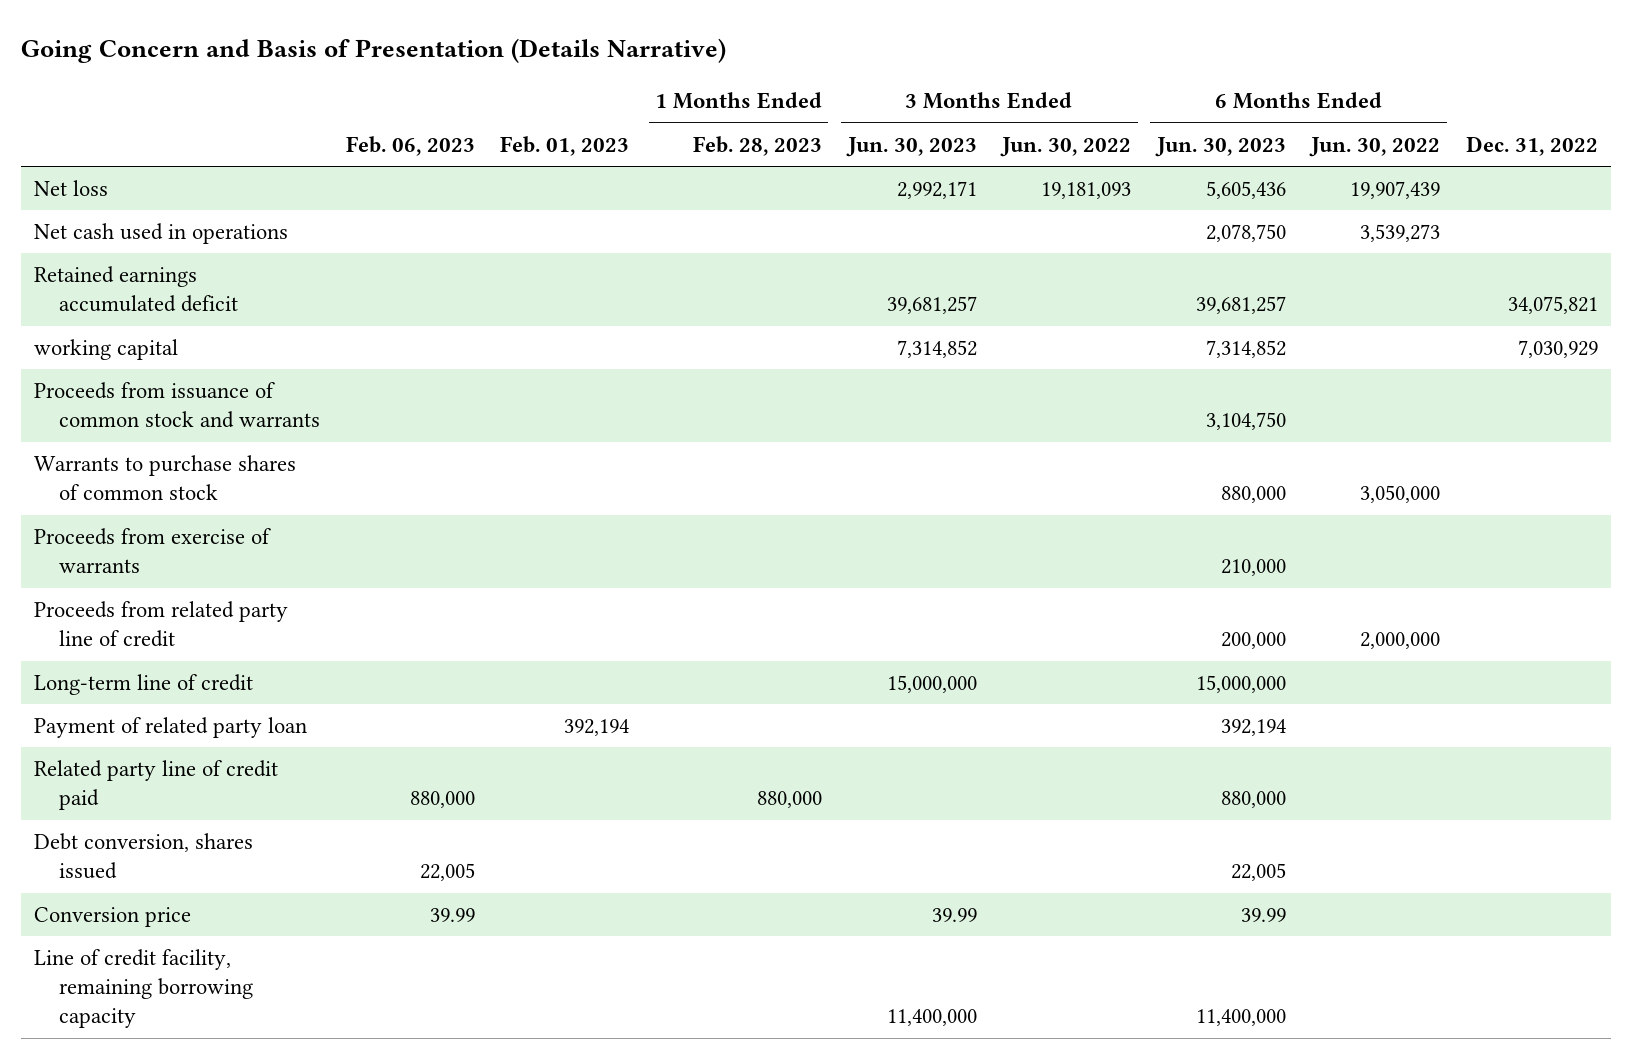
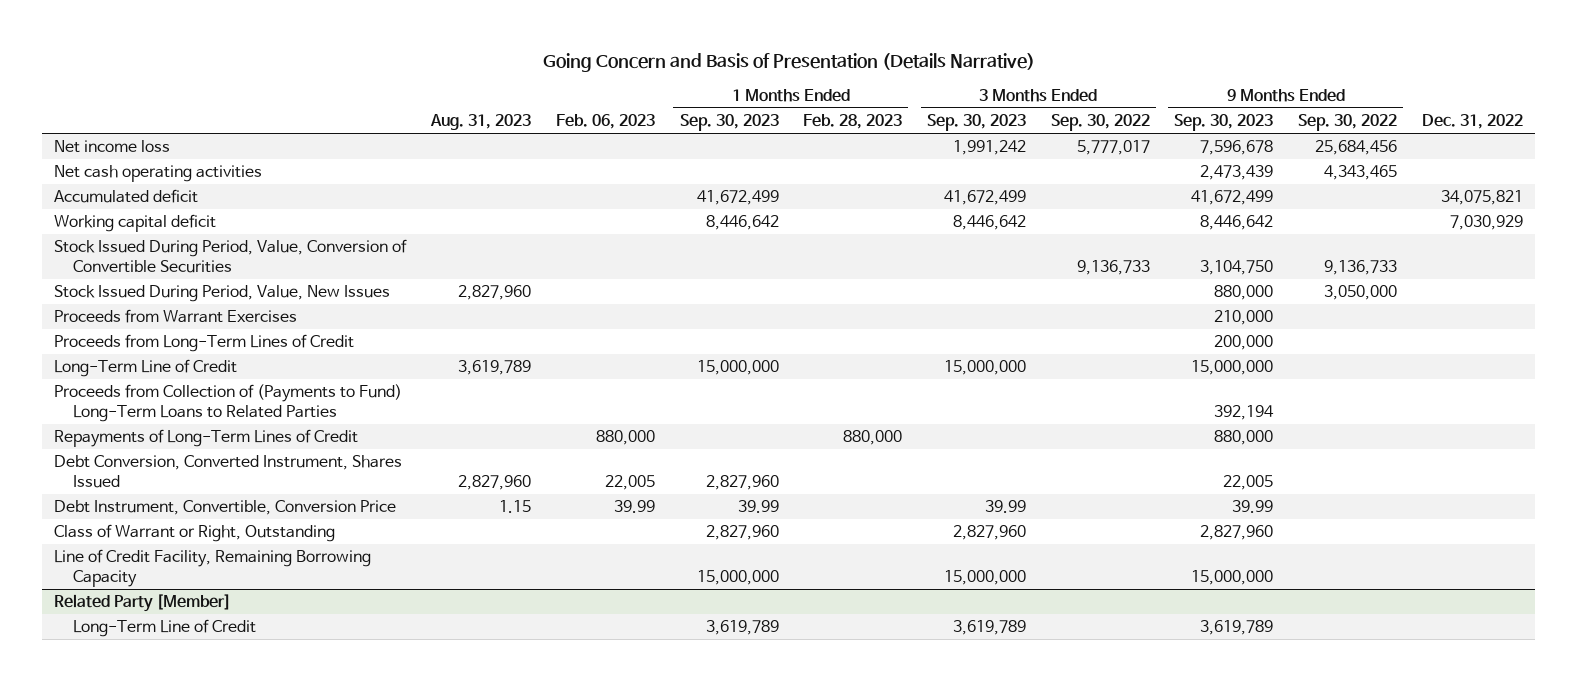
- | Feb. 06, 2023 | Feb. 01, 2023 | 1 Months Ended Feb. 28, 2023 | 3 Months Ended Jun. 30, 2023 | 3 Months Ended Jun. 30, 2022 | 6 Months Ended Jun. 30, 2023 | 6 Months Ended Jun. 30, 2022 | Dec. 31, 2022
+ | Aug. 31, 2023 | Feb. 06, 2023 | 1 Months Ended Sep. 30, 2023 | 1 Months Ended Feb. 28, 2023 | 3 Months Ended Sep. 30, 2023 | 3 Months Ended Sep. 30, 2022 | 9 Months Ended Sep. 30, 2023 | 9 Months Ended Sep. 30, 2022 | Dec. 31, 2022
- Net loss | | | | 2,992,171 | 19,181,093 | 5,605,436 | 19,907,439 |
- Net cash used in operations | | | | | | 2,078,750 | 3,539,273 |
- Retained earnings accumulated deficit | | | | 39,681,257 | | 39,681,257 | | 34,075,821
- working capital | | | | 7,314,852 | | 7,314,852 | | 7,030,929
- Proceeds from issuance of common stock and warrants | | | | | | 3,104,750 | |
- Warrants to purchase shares of common stock | | | | | | 880,000 | 3,050,000 |
- Proceeds from exercise of warrants | | | | | | 210,000 | |
- Proceeds from related party line of credit | | | | | | 200,000 | 2,000,000 |
- Long-term line of credit | | | | 15,000,000 | | 15,000,000 | |
- Payment of related party loan | | 392,194 | | | | 392,194 | |
- Related party line of credit paid | 880,000 | | 880,000 | | | 880,000 | |
- Debt conversion, shares issued | 22,005 | | | | | 22,005 | |
- Conversion price | 39.99 | | | 39.99 | | 39.99 | |
- Line of credit facility, remaining borrowing capacity | | | | 11,400,000 | | 11,400,000 | |
+ Net income loss | | | | | 1,991,242 | 5,777,017 | 7,596,678 | 25,684,456 |
+ Net cash operating activities | | | | | | | 2,473,439 | 4,343,465 |
+ Accumulated deficit | | | 41,672,499 | | 41,672,499 | | 41,672,499 | | 34,075,821
+ Working capital deficit | | | 8,446,642 | | 8,446,642 | | 8,446,642 | | 7,030,929
+ Stock Issued During Period, Value, Conversion of Convertible Securities | | | | | | 9,136,733 | 3,104,750 | 9,136,733 |
+ Stock Issued During Period, Value, New Issues | 2,827,960 | | | | | | 880,000 | 3,050,000 |
+ Proceeds from Warrant Exercises | | | | | | | 210,000 | |
+ Proceeds from Long-Term Lines of Credit | | | | | | | 200,000 | |
+ Long-Term Line of Credit | 3,619,789 | | 15,000,000 | | 15,000,000 | | 15,000,000 | |
+ Proceeds from Collection of (Payments to Fund) Long-Term Loans to Related Parties | | | | | | | 392,194 | |
+ Repayments of Long-Term Lines of Credit | | 880,000 | | 880,000 | | | 880,000 | |
+ Debt Conversion, Converted Instrument, Shares Issued | 2,827,960 | 22,005 | 2,827,960 | | | | 22,005 | |
+ Debt Instrument, Convertible, Conversion Price | 1.15 | 39.99 | 39.99 | | 39.99 | | 39.99 | |
+ Class of Warrant or Right, Outstanding | | | 2,827,960 | | 2,827,960 | | 2,827,960 | |
+ Line of Credit Facility, Remaining Borrowing Capacity | | | 15,000,000 | | 15,000,000 | | 15,000,000 | |
+ Related Party [Member]
+ Long-Term Line of Credit | | | 3,619,789 | | 3,619,789 | | 3,619,789 | |

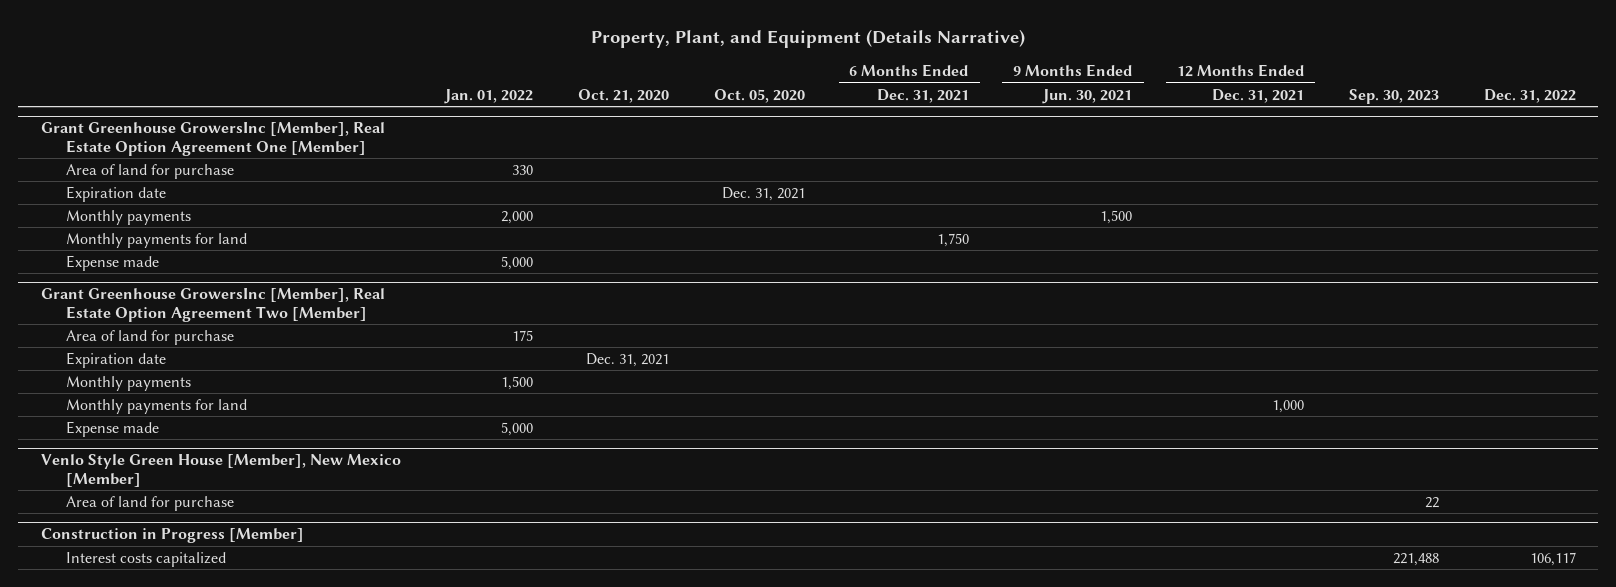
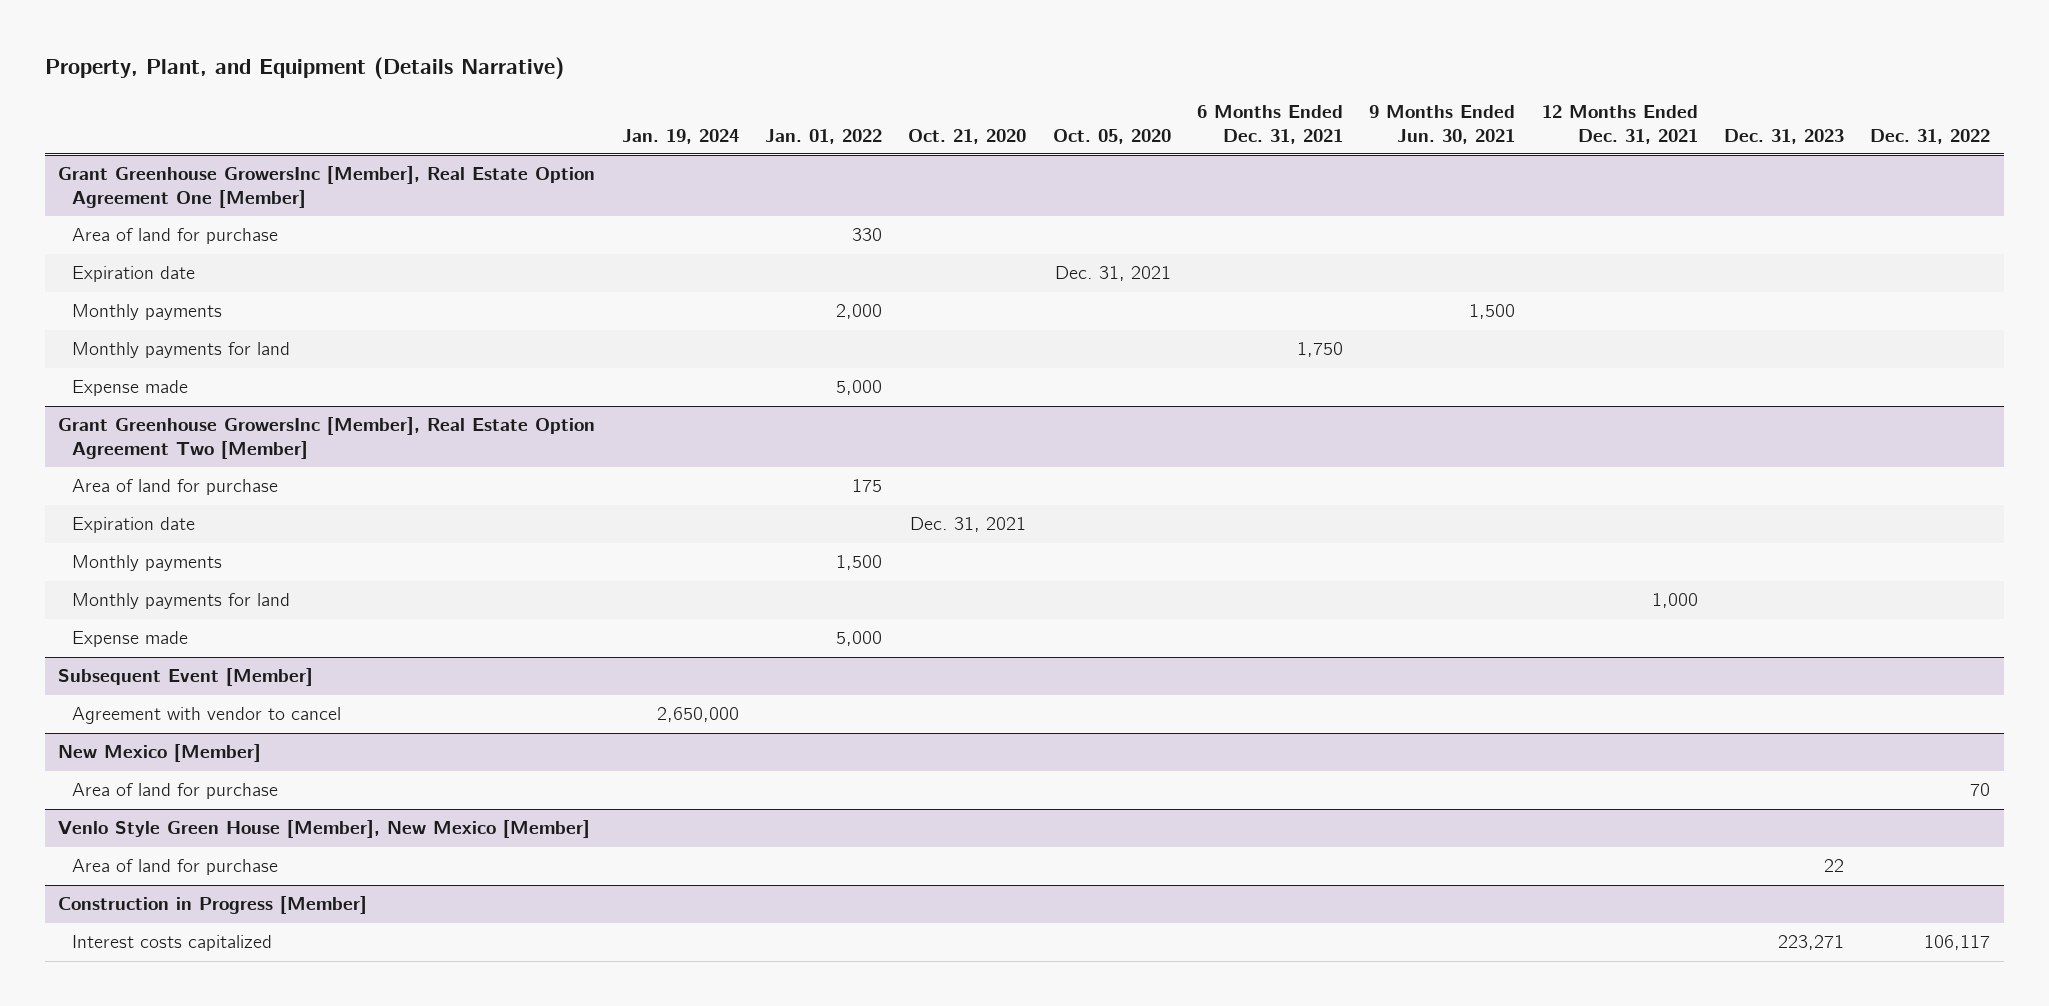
- | Jan. 01, 2022 | Oct. 21, 2020 | Oct. 05, 2020 | 6 Months Ended Dec. 31, 2021 | 9 Months Ended Jun. 30, 2021 | 12 Months Ended Dec. 31, 2021 | Sep. 30, 2023 | Dec. 31, 2022
+ | Jan. 19, 2024 | Jan. 01, 2022 | Oct. 21, 2020 | Oct. 05, 2020 | 6 Months Ended Dec. 31, 2021 | 9 Months Ended Jun. 30, 2021 | 12 Months Ended Dec. 31, 2021 | Dec. 31, 2023 | Dec. 31, 2022
+ Subsequent Event [Member]
+ Agreement with vendor to cancel | 2,650,000 | | | | | | | |
+ New Mexico [Member]
+ Area of land for purchase | | | | | | | | | 70

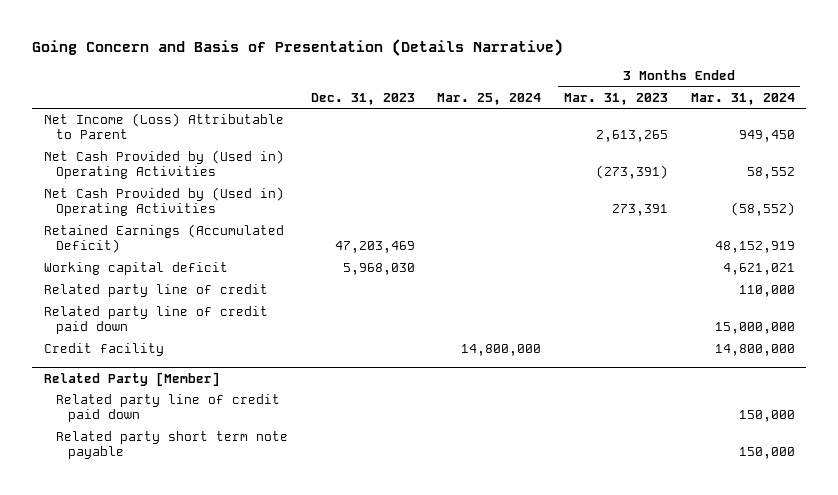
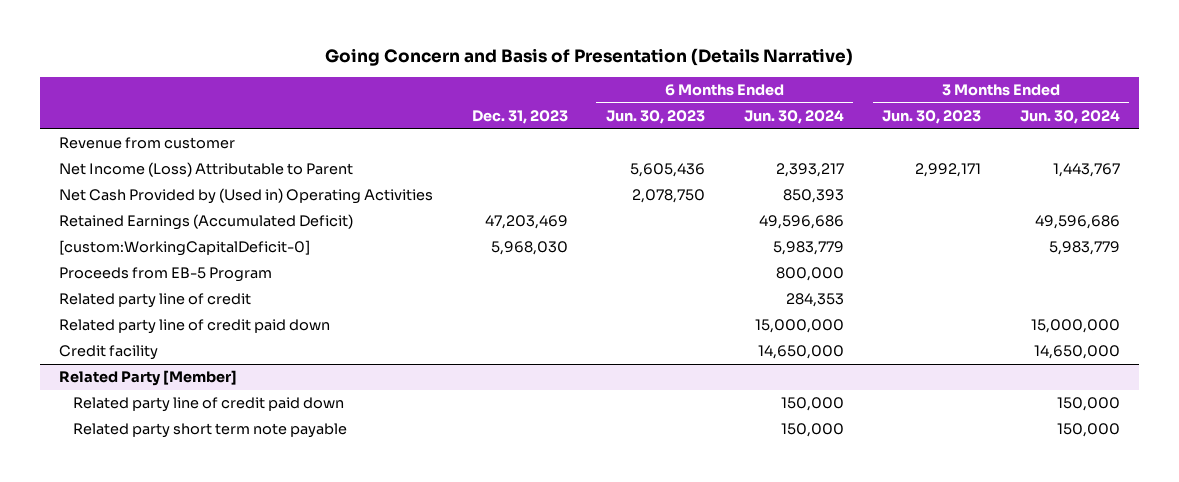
- | Dec. 31, 2023 | Mar. 25, 2024 | 3 Months Ended Mar. 31, 2023 | 3 Months Ended Mar. 31, 2024
+ | Dec. 31, 2023 | 6 Months Ended Jun. 30, 2023 | 6 Months Ended Jun. 30, 2024 | 3 Months Ended Jun. 30, 2023 | 3 Months Ended Jun. 30, 2024
+ Revenue from customer
- Net Cash Provided by (Used in) Operating Activities | | | 273,391 | (58,552)
- Working capital deficit | 5,968,030 | | | 4,621,021
+ [custom:WorkingCapitalDeficit-0] | 5,968,030 | | 5,983,779 | | 5,983,779
+ Proceeds from EB-5 Program | | | 800,000 | |

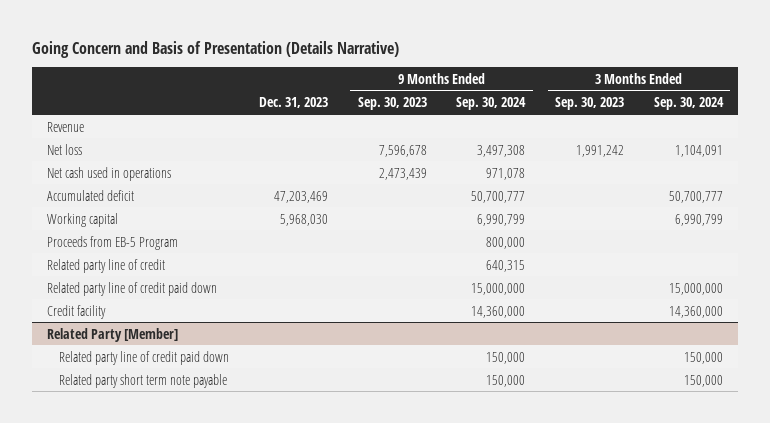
- | Dec. 31, 2023 | 6 Months Ended Jun. 30, 2023 | 6 Months Ended Jun. 30, 2024 | 3 Months Ended Jun. 30, 2023 | 3 Months Ended Jun. 30, 2024
+ | Dec. 31, 2023 | 9 Months Ended Sep. 30, 2023 | 9 Months Ended Sep. 30, 2024 | 3 Months Ended Sep. 30, 2023 | 3 Months Ended Sep. 30, 2024
- Revenue from customer
- Net Income (Loss) Attributable to Parent | | 5,605,436 | 2,393,217 | 2,992,171 | 1,443,767
- Net Cash Provided by (Used in) Operating Activities | | 2,078,750 | 850,393 | |
- Retained Earnings (Accumulated Deficit) | 47,203,469 | | 49,596,686 | | 49,596,686
- [custom:WorkingCapitalDeficit-0] | 5,968,030 | | 5,983,779 | | 5,983,779
+ Revenue
+ Net loss | | 7,596,678 | 3,497,308 | 1,991,242 | 1,104,091
+ Net cash used in operations | | 2,473,439 | 971,078 | |
+ Accumulated deficit | 47,203,469 | | 50,700,777 | | 50,700,777
+ Working capital | 5,968,030 | | 6,990,799 | | 6,990,799

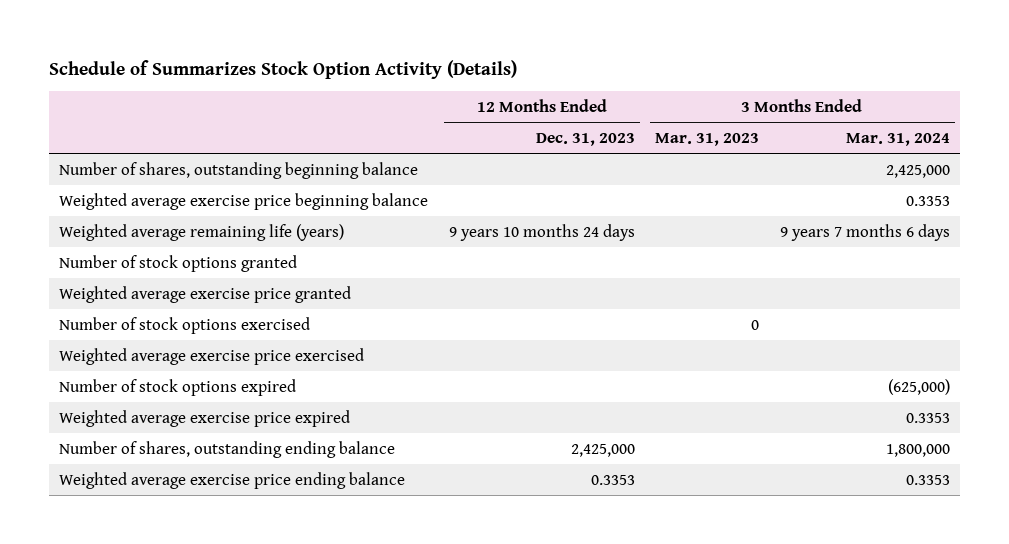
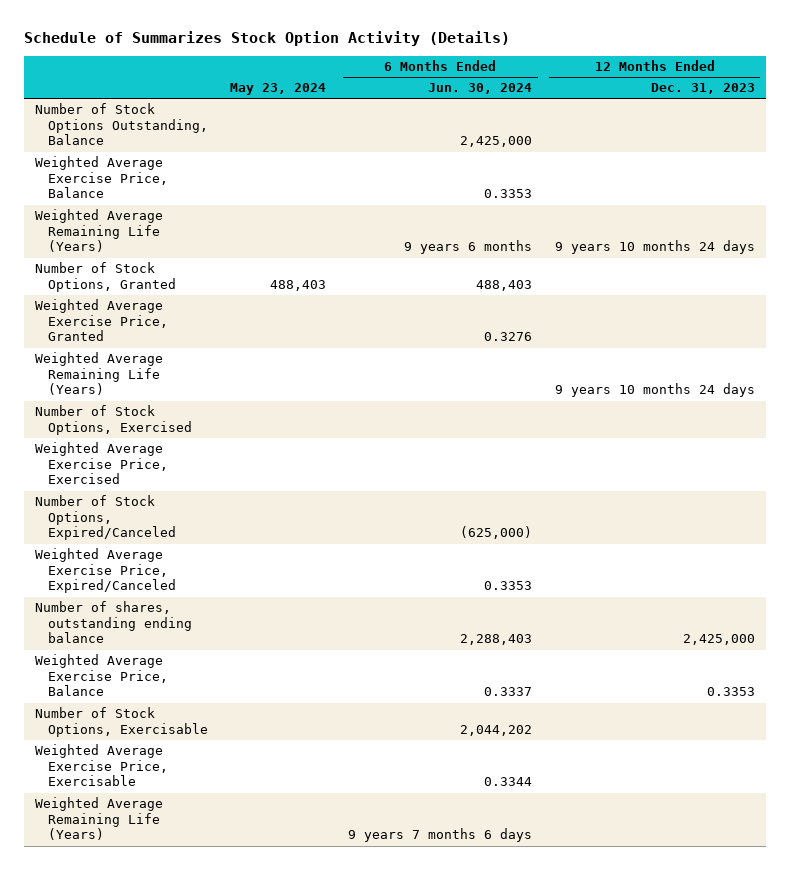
- | 12 Months Ended Dec. 31, 2023 | 3 Months Ended Mar. 31, 2023 | 3 Months Ended Mar. 31, 2024
+ | May 23, 2024 | 6 Months Ended Jun. 30, 2024 | 12 Months Ended Dec. 31, 2023
- Number of shares, outstanding beginning balance | | | 2,425,000
- Weighted average exercise price beginning balance | | | 0.3353
- Weighted average remaining life (years) | 9 years 10 months 24 days | | 9 years 7 months 6 days
- Number of stock options granted
- Weighted average exercise price granted
- Number of stock options exercised | | 0 |
- Weighted average exercise price exercised
- Number of stock options expired | | | (625,000)
- Weighted average exercise price expired | | | 0.3353
+ Number of Stock Options Outstanding, Balance | | 2,425,000 |
+ Weighted Average Exercise Price, Balance | | 0.3353 |
+ Weighted Average Remaining Life (Years) | | 9 years 6 months | 9 years 10 months 24 days
+ Number of Stock Options, Granted | 488,403 | 488,403 |
+ Weighted Average Exercise Price, Granted | | 0.3276 |
+ Weighted Average Remaining Life (Years) | | | 9 years 10 months 24 days
+ Number of Stock Options, Exercised
+ Weighted Average Exercise Price, Exercised
+ Number of Stock Options, Expired/Canceled | | (625,000) |
+ Weighted Average Exercise Price, Expired/Canceled | | 0.3353 |
- Weighted average exercise price ending balance | 0.3353 | | 0.3353
+ Weighted Average Exercise Price, Balance | | 0.3337 | 0.3353
+ Number of Stock Options, Exercisable | | 2,044,202 |
+ Weighted Average Exercise Price, Exercisable | | 0.3344 |
+ Weighted Average Remaining Life (Years) | | 9 years 7 months 6 days |

